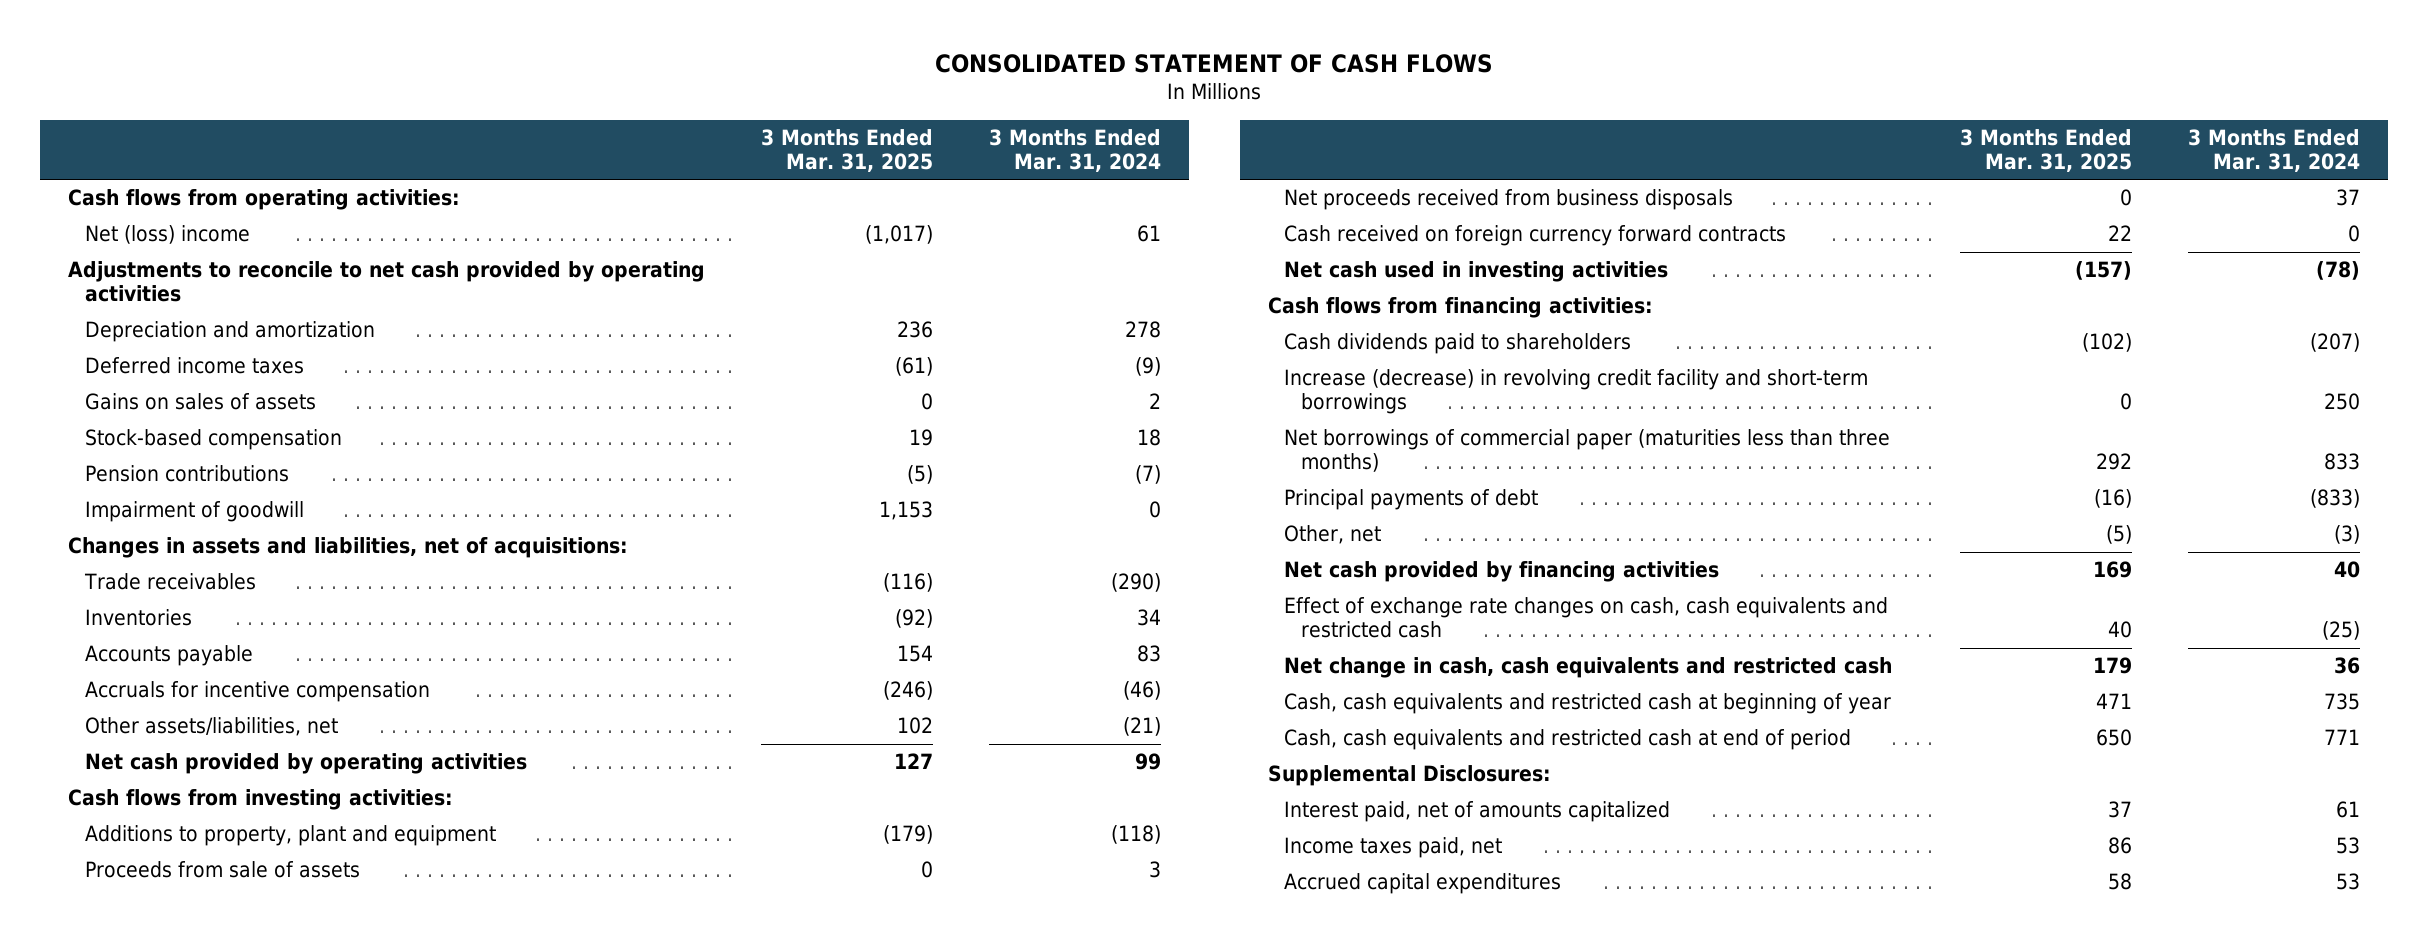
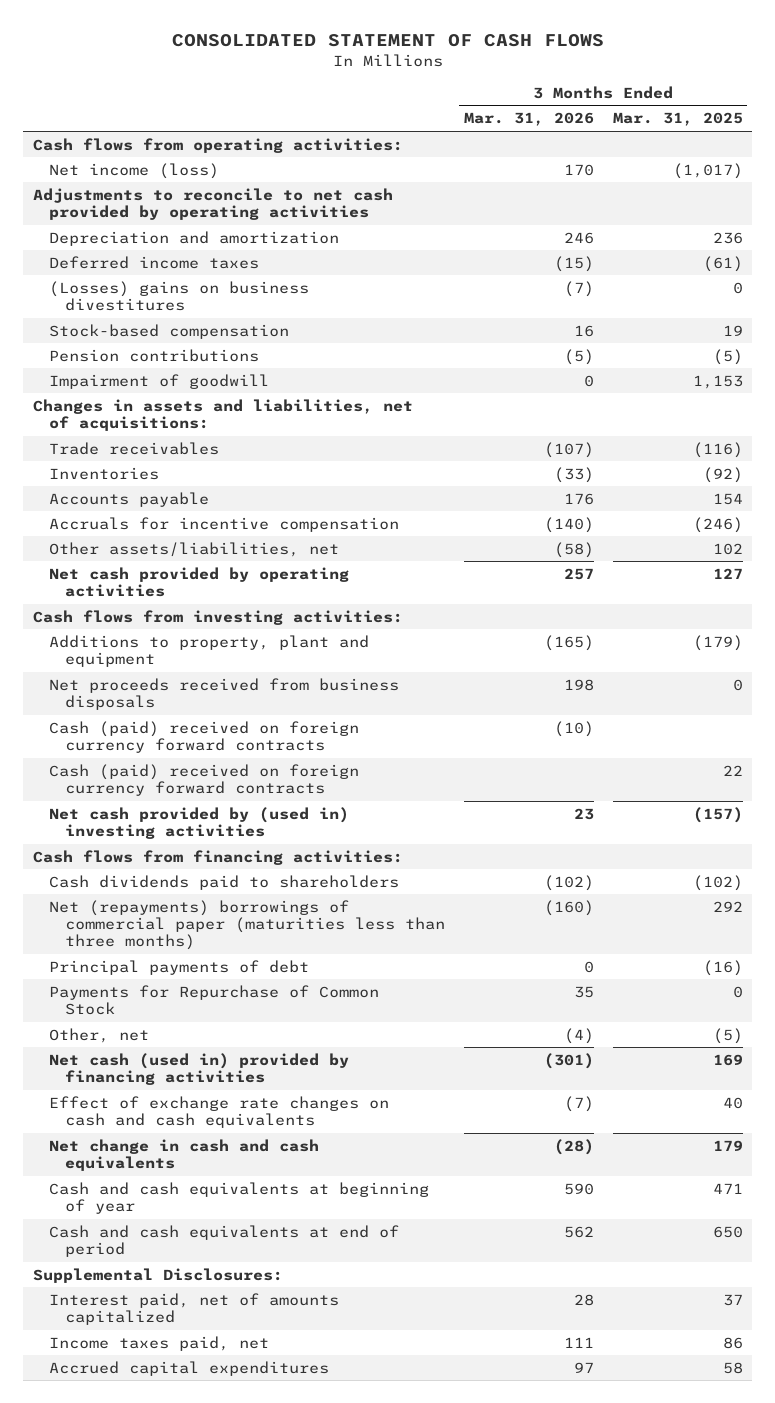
- | 3 Months Ended Mar. 31, 2025 | 3 Months Ended Mar. 31, 2024
+ | 3 Months Ended Mar. 31, 2026 | 3 Months Ended Mar. 31, 2025
- Net (loss) income | (1,017) | 61
+ Net income (loss) | 170 | (1,017)
- Gains on sales of assets | 0 | 2
+ (Losses) gains on business divestitures | (7) | 0
- Proceeds from sale of assets | 0 | 3
- Cash received on foreign currency forward contracts | 22 | 0
- Net cash used in investing activities | (157) | (78)
+ Cash (paid) received on foreign currency forward contracts | (10) |
+ Cash (paid) received on foreign currency forward contracts | | 22
+ Net cash provided by (used in) investing activities | 23 | (157)
- Increase (decrease) in revolving credit facility and short-term borrowings | 0 | 250
- Net borrowings of commercial paper (maturities less than three months) | 292 | 833
+ Net (repayments) borrowings of commercial paper (maturities less than three months) | (160) | 292
+ Payments for Repurchase of Common Stock | 35 | 0
- Net cash provided by financing activities | 169 | 40
- Effect of exchange rate changes on cash, cash equivalents and restricted cash | 40 | (25)
- Net change in cash, cash equivalents and restricted cash | 179 | 36
- Cash, cash equivalents and restricted cash at beginning of year | 471 | 735
- Cash, cash equivalents and restricted cash at end of period | 650 | 771
+ Net cash (used in) provided by financing activities | (301) | 169
+ Effect of exchange rate changes on cash and cash equivalents | (7) | 40
+ Net change in cash and cash equivalents | (28) | 179
+ Cash and cash equivalents at beginning of year | 590 | 471
+ Cash and cash equivalents at end of period | 562 | 650

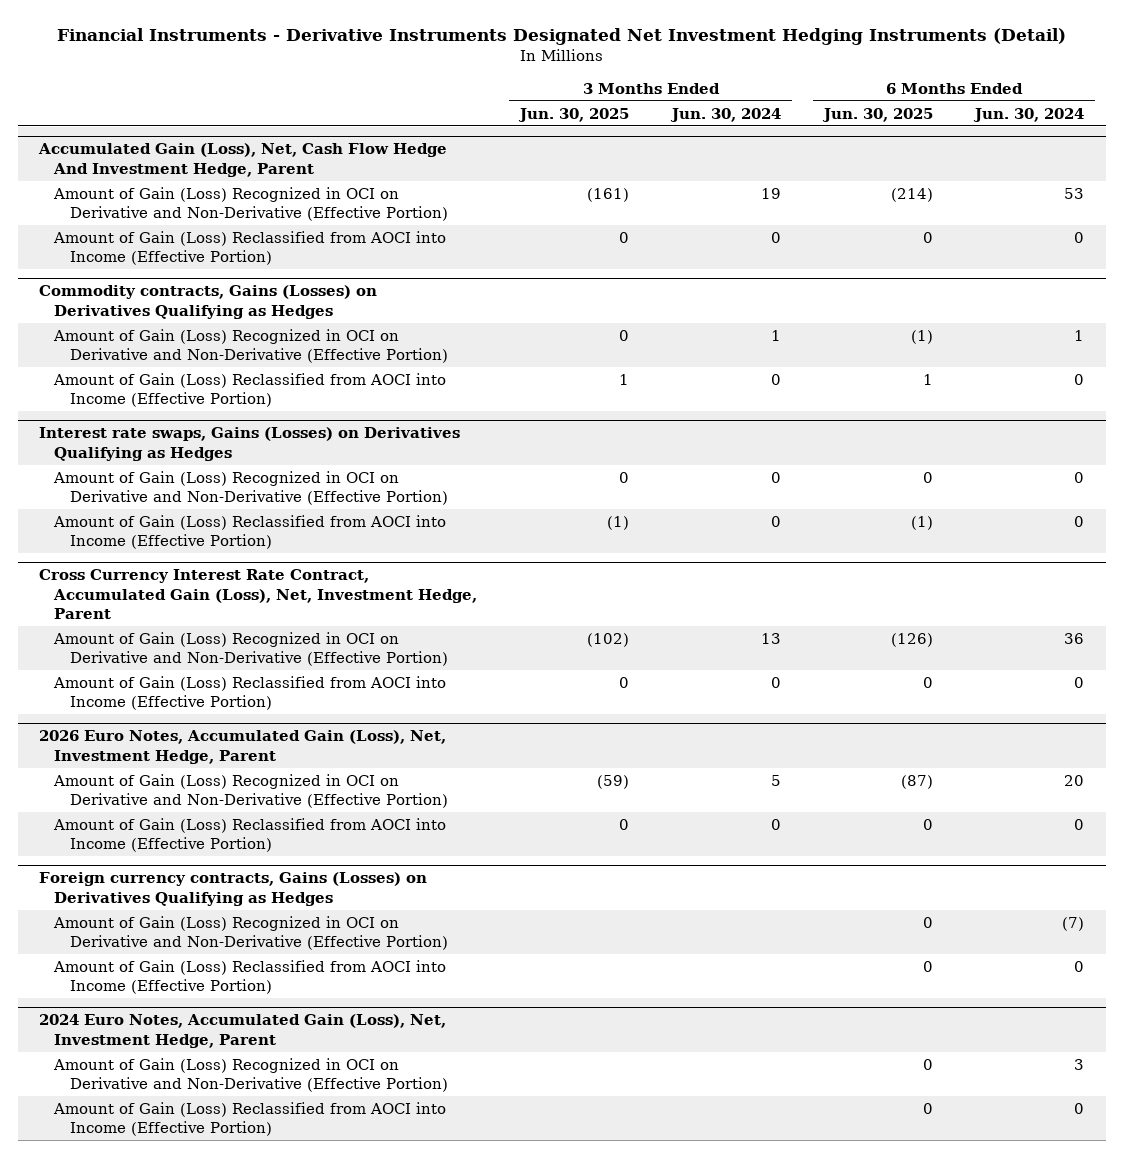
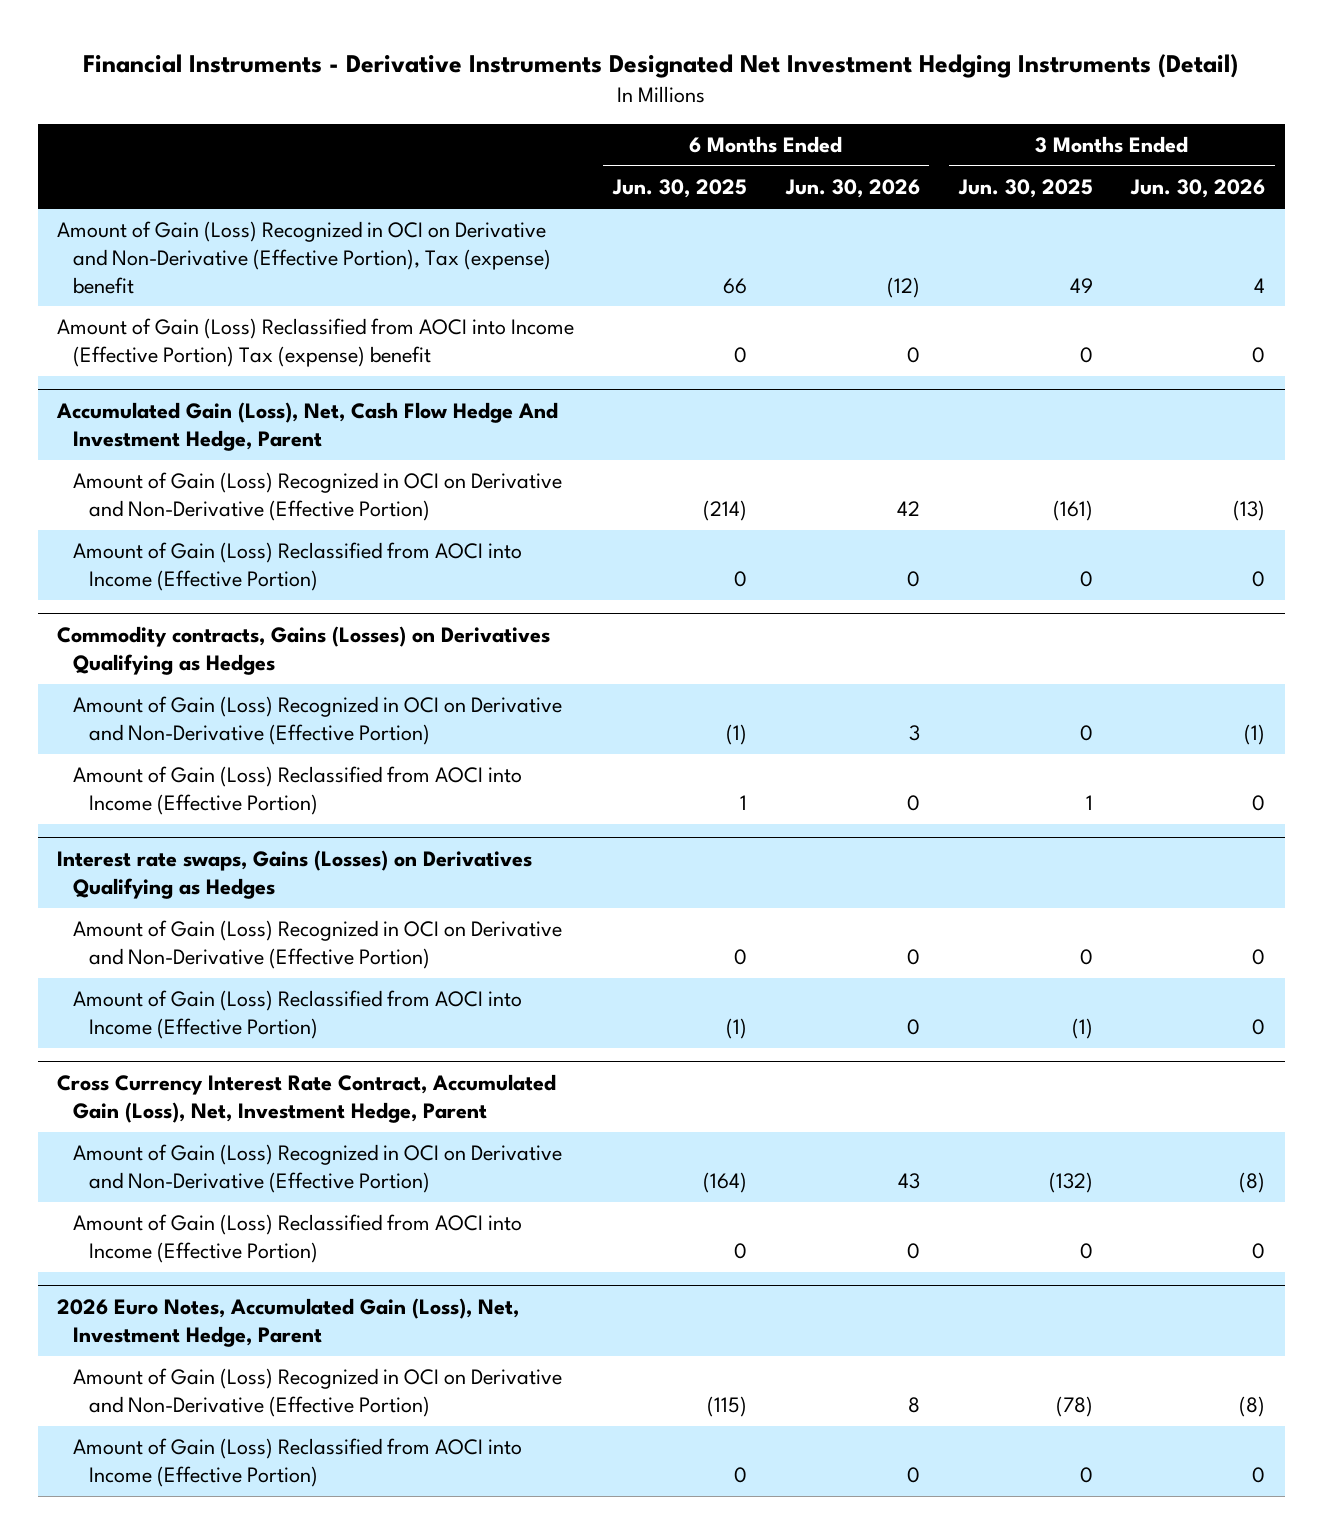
- | 3 Months Ended Jun. 30, 2025 | 3 Months Ended Jun. 30, 2024 | 6 Months Ended Jun. 30, 2025 | 6 Months Ended Jun. 30, 2024
+ | 6 Months Ended Jun. 30, 2025 | 6 Months Ended Jun. 30, 2026 | 3 Months Ended Jun. 30, 2025 | 3 Months Ended Jun. 30, 2026
+ Amount of Gain (Loss) Recognized in OCI on Derivative and Non-Derivative (Effective Portion), Tax (expense) benefit | 66 | (12) | 49 | 4
+ Amount of Gain (Loss) Reclassified from AOCI into Income (Effective Portion) Tax (expense) benefit | 0 | 0 | 0 | 0
@ Cross Currency Interest Rate Contract, Accumulated Gain (Loss), Net, Investment Hedge, Parent
- Amount of Gain (Loss) Recognized in OCI on Derivative and Non-Derivative (Effective Portion) | (102) | 13 | (126) | 36
+ Amount of Gain (Loss) Recognized in OCI on Derivative and Non-Derivative (Effective Portion) | (164) | 43 | (132) | (8)
@ 2026 Euro Notes, Accumulated Gain (Loss), Net, Investment Hedge, Parent
- Amount of Gain (Loss) Recognized in OCI on Derivative and Non-Derivative (Effective Portion) | (59) | 5 | (87) | 20
+ Amount of Gain (Loss) Recognized in OCI on Derivative and Non-Derivative (Effective Portion) | (115) | 8 | (78) | (8)
- Foreign currency contracts, Gains (Losses) on Derivatives Qualifying as Hedges
- Amount of Gain (Loss) Recognized in OCI on Derivative and Non-Derivative (Effective Portion) | | | 0 | (7)
- Amount of Gain (Loss) Reclassified from AOCI into Income (Effective Portion) | | | 0 | 0
- 2024 Euro Notes, Accumulated Gain (Loss), Net, Investment Hedge, Parent
- Amount of Gain (Loss) Recognized in OCI on Derivative and Non-Derivative (Effective Portion) | | | 0 | 3
- Amount of Gain (Loss) Reclassified from AOCI into Income (Effective Portion) | | | 0 | 0

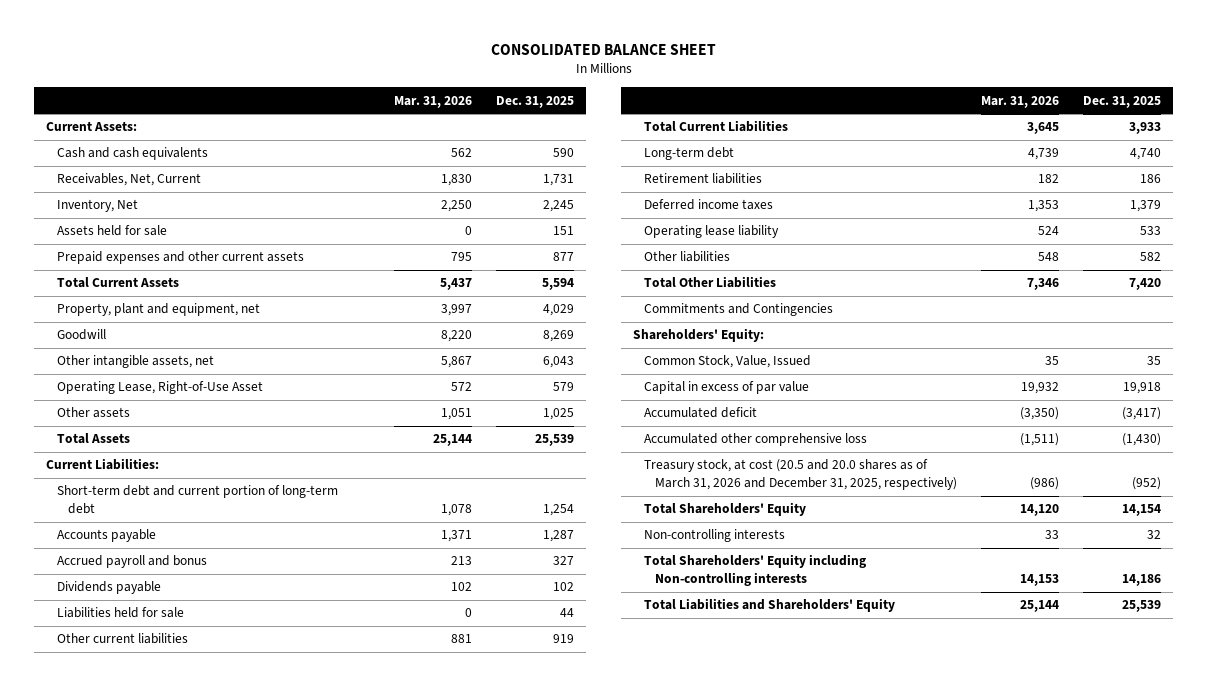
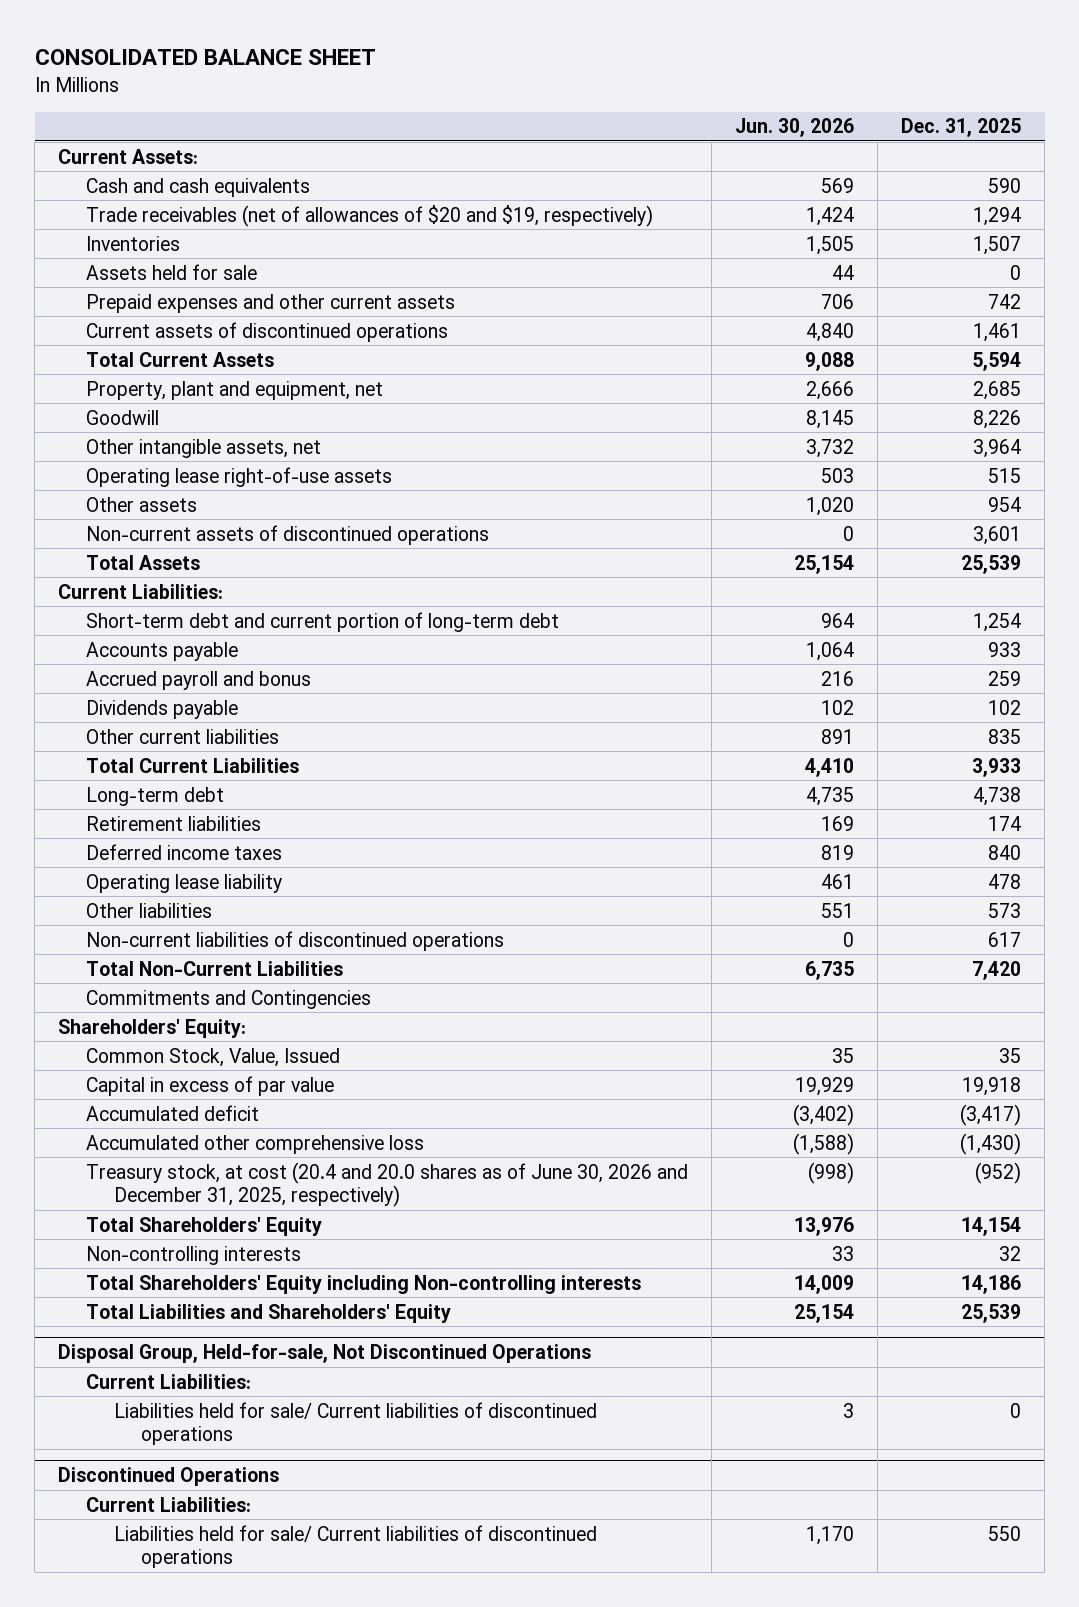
- | Mar. 31, 2026 | Dec. 31, 2025
+ | Jun. 30, 2026 | Dec. 31, 2025
- Receivables, Net, Current | 1,830 | 1,731
- Inventory, Net | 2,250 | 2,245
- Assets held for sale | 0 | 151
- Prepaid expenses and other current assets | 795 | 877
+ Trade receivables (net of allowances of $20 and $19, respectively) | 1,424 | 1,294
+ Inventories | 1,505 | 1,507
+ Assets held for sale | 44 | 0
+ Prepaid expenses and other current assets | 706 | 742
+ Current assets of discontinued operations | 4,840 | 1,461
- Property, plant and equipment, net | 3,997 | 4,029
- Goodwill | 8,220 | 8,269
- Other intangible assets, net | 5,867 | 6,043
- Operating Lease, Right-of-Use Asset | 572 | 579
- Other assets | 1,051 | 1,025
+ Property, plant and equipment, net | 2,666 | 2,685
+ Goodwill | 8,145 | 8,226
+ Other intangible assets, net | 3,732 | 3,964
+ Operating lease right-of-use assets | 503 | 515
+ Other assets | 1,020 | 954
+ Non-current assets of discontinued operations | 0 | 3,601
- Accounts payable | 1,371 | 1,287
- Accrued payroll and bonus | 213 | 327
+ Accounts payable | 1,064 | 933
+ Accrued payroll and bonus | 216 | 259
- Liabilities held for sale | 0 | 44
- Other current liabilities | 881 | 919
+ Other current liabilities | 891 | 835
- Long-term debt | 4,739 | 4,740
- Retirement liabilities | 182 | 186
- Deferred income taxes | 1,353 | 1,379
- Operating lease liability | 524 | 533
- Other liabilities | 548 | 582
- Total Other Liabilities | 7,346 | 7,420
+ Long-term debt | 4,735 | 4,738
+ Retirement liabilities | 169 | 174
+ Deferred income taxes | 819 | 840
+ Operating lease liability | 461 | 478
+ Other liabilities | 551 | 573
+ Non-current liabilities of discontinued operations | 0 | 617
+ Total Non-Current Liabilities | 6,735 | 7,420
- Treasury stock, at cost (20.5 and 20.0 shares as of March 31, 2026 and December 31, 2025, respectively) | (986) | (952)
+ Treasury stock, at cost (20.4 and 20.0 shares as of June 30, 2026 and December 31, 2025, respectively) | (998) | (952)
+ Disposal Group, Held-for-sale, Not Discontinued Operations
+ Current Liabilities:
+ Liabilities held for sale/ Current liabilities of discontinued operations | 3 | 0
+ Discontinued Operations
+ Current Liabilities:
+ Liabilities held for sale/ Current liabilities of discontinued operations | 1,170 | 550

